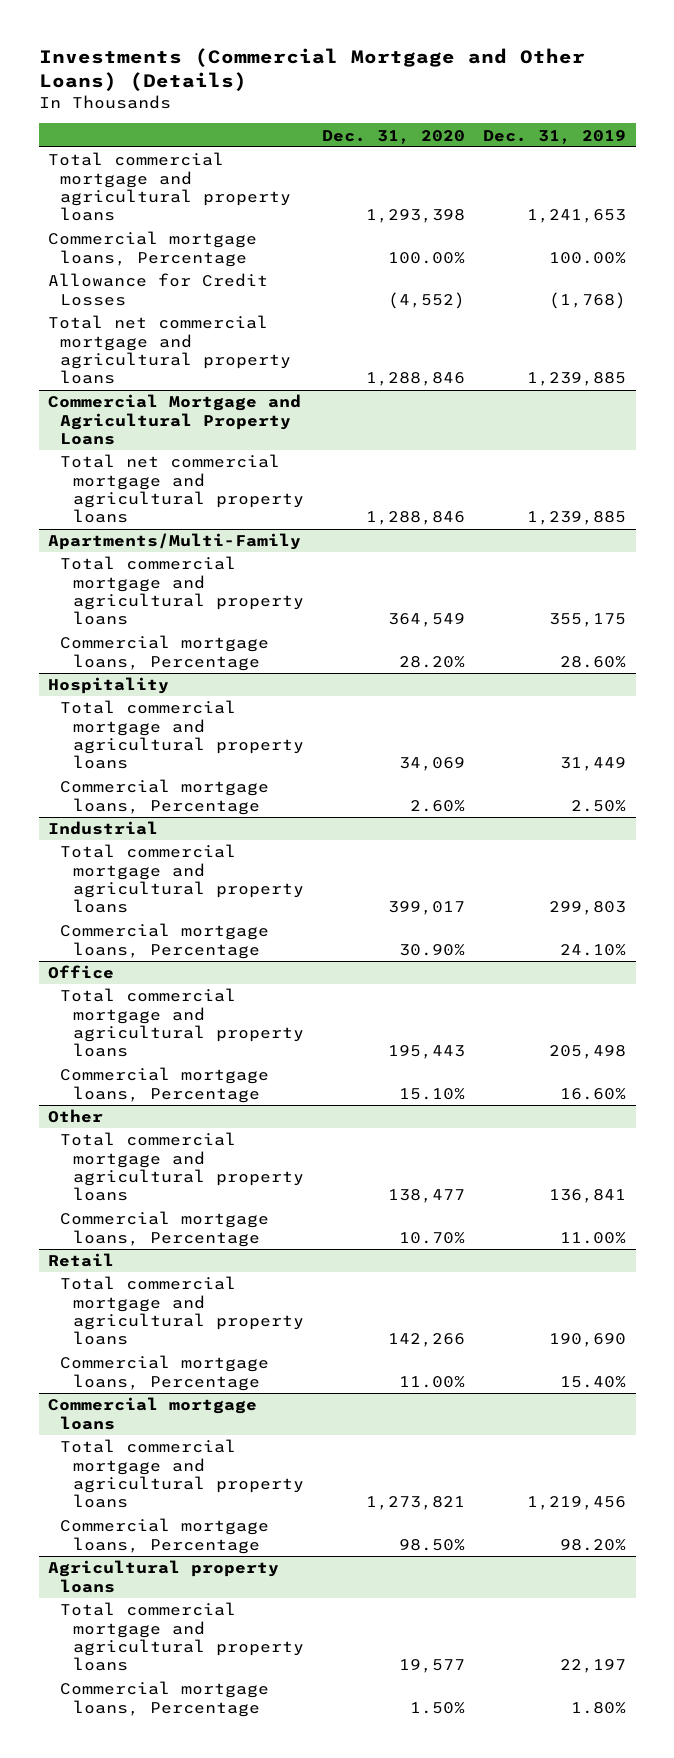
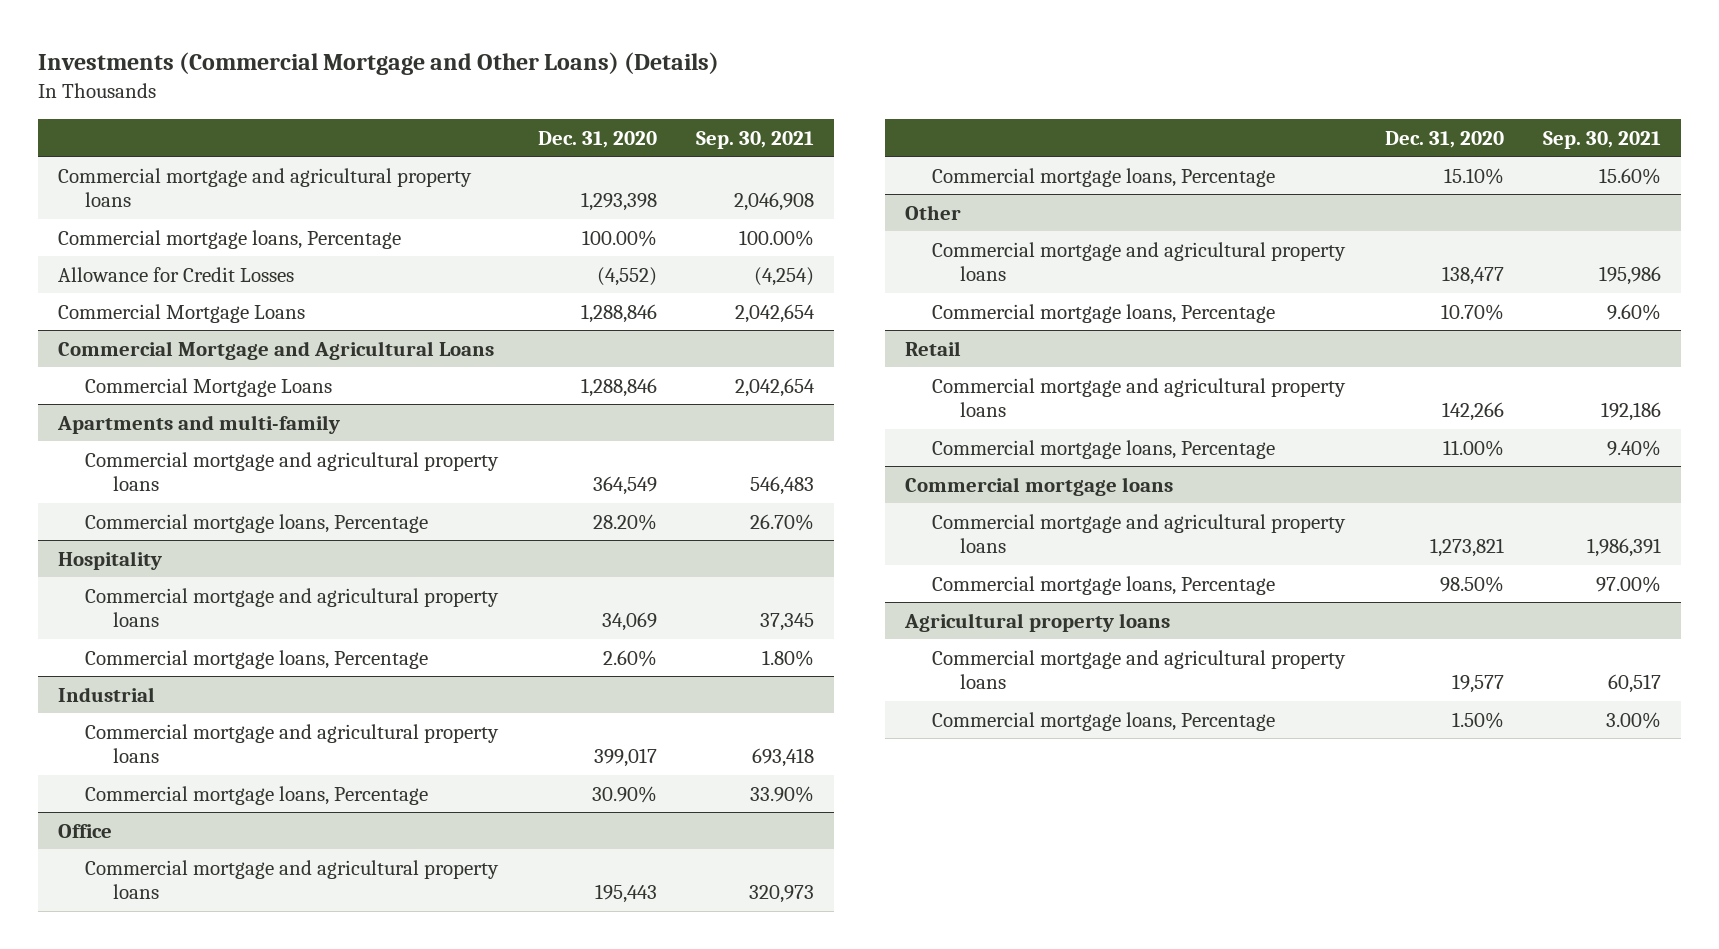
- | Dec. 31, 2020 | Dec. 31, 2019
+ | Dec. 31, 2020 | Sep. 30, 2021
- Total commercial mortgage and agricultural property loans | 1,293,398 | 1,241,653
+ Commercial mortgage and agricultural property loans | 1,293,398 | 2,046,908
- Total net commercial mortgage and agricultural property loans | 1,288,846 | 1,239,885
- Commercial Mortgage and Agricultural Property Loans
- Total net commercial mortgage and agricultural property loans | 1,288,846 | 1,239,885
- Apartments/Multi-Family
- Total commercial mortgage and agricultural property loans | 364,549 | 355,175
+ Commercial Mortgage Loans | 1,288,846 | 2,042,654
+ Commercial Mortgage and Agricultural Loans
+ Commercial Mortgage Loans | 1,288,846 | 2,042,654
+ Apartments and multi-family
+ Commercial mortgage and agricultural property loans | 364,549 | 546,483
@ Hospitality
- Total commercial mortgage and agricultural property loans | 34,069 | 31,449
+ Commercial mortgage and agricultural property loans | 34,069 | 37,345
@ Industrial
- Total commercial mortgage and agricultural property loans | 399,017 | 299,803
+ Commercial mortgage and agricultural property loans | 399,017 | 693,418
@ Office
- Total commercial mortgage and agricultural property loans | 195,443 | 205,498
+ Commercial mortgage and agricultural property loans | 195,443 | 320,973
@ Other
- Total commercial mortgage and agricultural property loans | 138,477 | 136,841
+ Commercial mortgage and agricultural property loans | 138,477 | 195,986
@ Retail
- Total commercial mortgage and agricultural property loans | 142,266 | 190,690
+ Commercial mortgage and agricultural property loans | 142,266 | 192,186
@ Commercial mortgage loans
- Total commercial mortgage and agricultural property loans | 1,273,821 | 1,219,456
+ Commercial mortgage and agricultural property loans | 1,273,821 | 1,986,391
@ Agricultural property loans
- Total commercial mortgage and agricultural property loans | 19,577 | 22,197
+ Commercial mortgage and agricultural property loans | 19,577 | 60,517

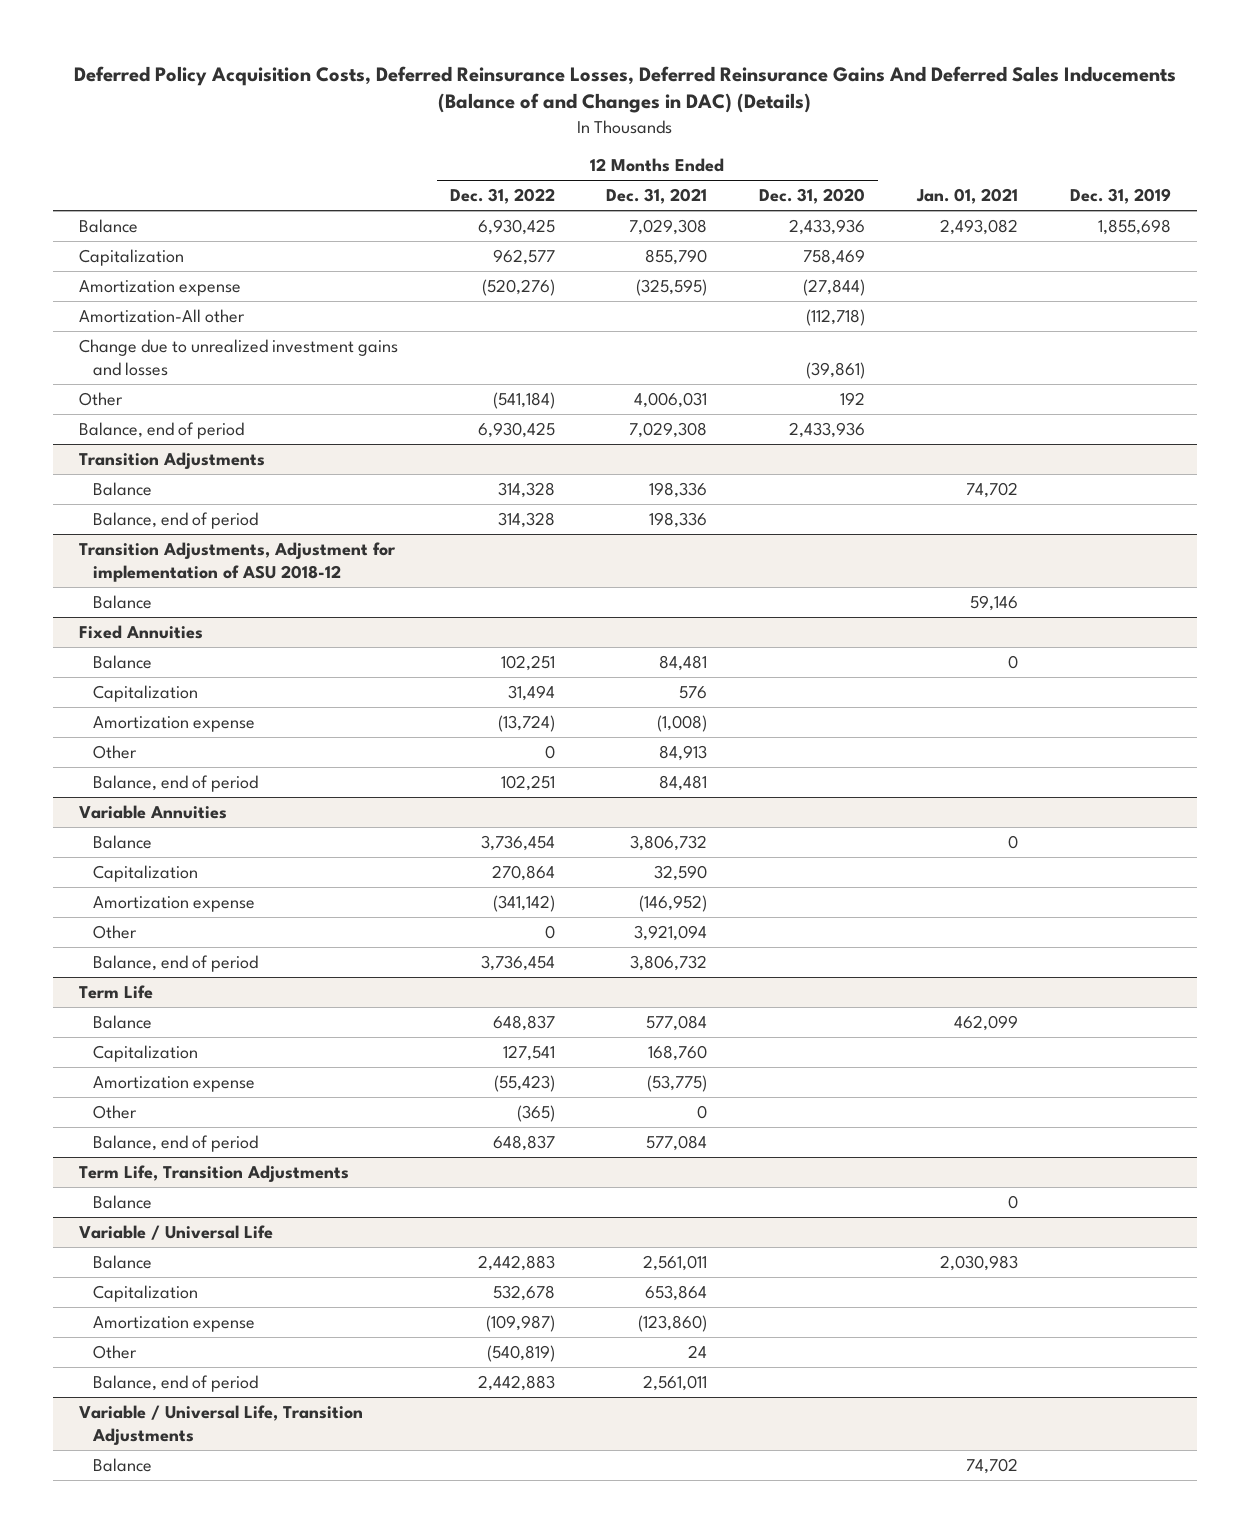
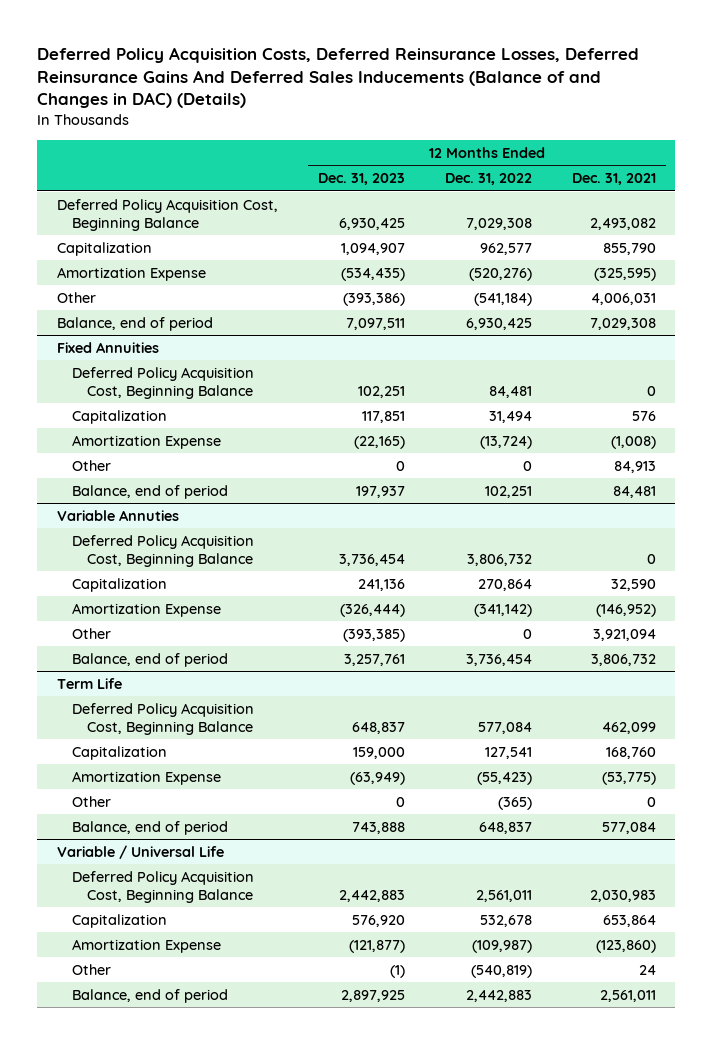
- | 12 Months Ended Dec. 31, 2022 | 12 Months Ended Dec. 31, 2021 | 12 Months Ended Dec. 31, 2020 | Jan. 01, 2021 | Dec. 31, 2019
+ | 12 Months Ended Dec. 31, 2023 | 12 Months Ended Dec. 31, 2022 | 12 Months Ended Dec. 31, 2021
- Balance | 6,930,425 | 7,029,308 | 2,433,936 | 2,493,082 | 1,855,698
+ Deferred Policy Acquisition Cost, Beginning Balance | 6,930,425 | 7,029,308 | 2,493,082
- Amortization expense | (520,276) | (325,595) | (27,844) | |
- Amortization-All other | | | (112,718) | |
- Change due to unrealized investment gains and losses | | | (39,861) | |
+ Amortization Expense | (534,435) | (520,276) | (325,595)
- Transition Adjustments
- Balance | 314,328 | 198,336 | | 74,702 |
- Balance, end of period | 314,328 | 198,336 | | |
- Transition Adjustments, Adjustment for implementation of ASU 2018-12
- Balance | | | | 59,146 |
@ Fixed Annuities
- Balance | 102,251 | 84,481 | | 0 |
+ Deferred Policy Acquisition Cost, Beginning Balance | 102,251 | 84,481 | 0
- Amortization expense | (13,724) | (1,008) | | |
+ Amortization Expense | (22,165) | (13,724) | (1,008)
- Variable Annuities
- Balance | 3,736,454 | 3,806,732 | | 0 |
+ Variable Annuties
+ Deferred Policy Acquisition Cost, Beginning Balance | 3,736,454 | 3,806,732 | 0
- Amortization expense | (341,142) | (146,952) | | |
+ Amortization Expense | (326,444) | (341,142) | (146,952)
@ Term Life
- Balance | 648,837 | 577,084 | | 462,099 |
+ Deferred Policy Acquisition Cost, Beginning Balance | 648,837 | 577,084 | 462,099
- Amortization expense | (55,423) | (53,775) | | |
+ Amortization Expense | (63,949) | (55,423) | (53,775)
- Term Life, Transition Adjustments
- Balance | | | | 0 |
@ Variable / Universal Life
- Balance | 2,442,883 | 2,561,011 | | 2,030,983 |
+ Deferred Policy Acquisition Cost, Beginning Balance | 2,442,883 | 2,561,011 | 2,030,983
- Amortization expense | (109,987) | (123,860) | | |
+ Amortization Expense | (121,877) | (109,987) | (123,860)
- Variable / Universal Life, Transition Adjustments
- Balance | | | | 74,702 |

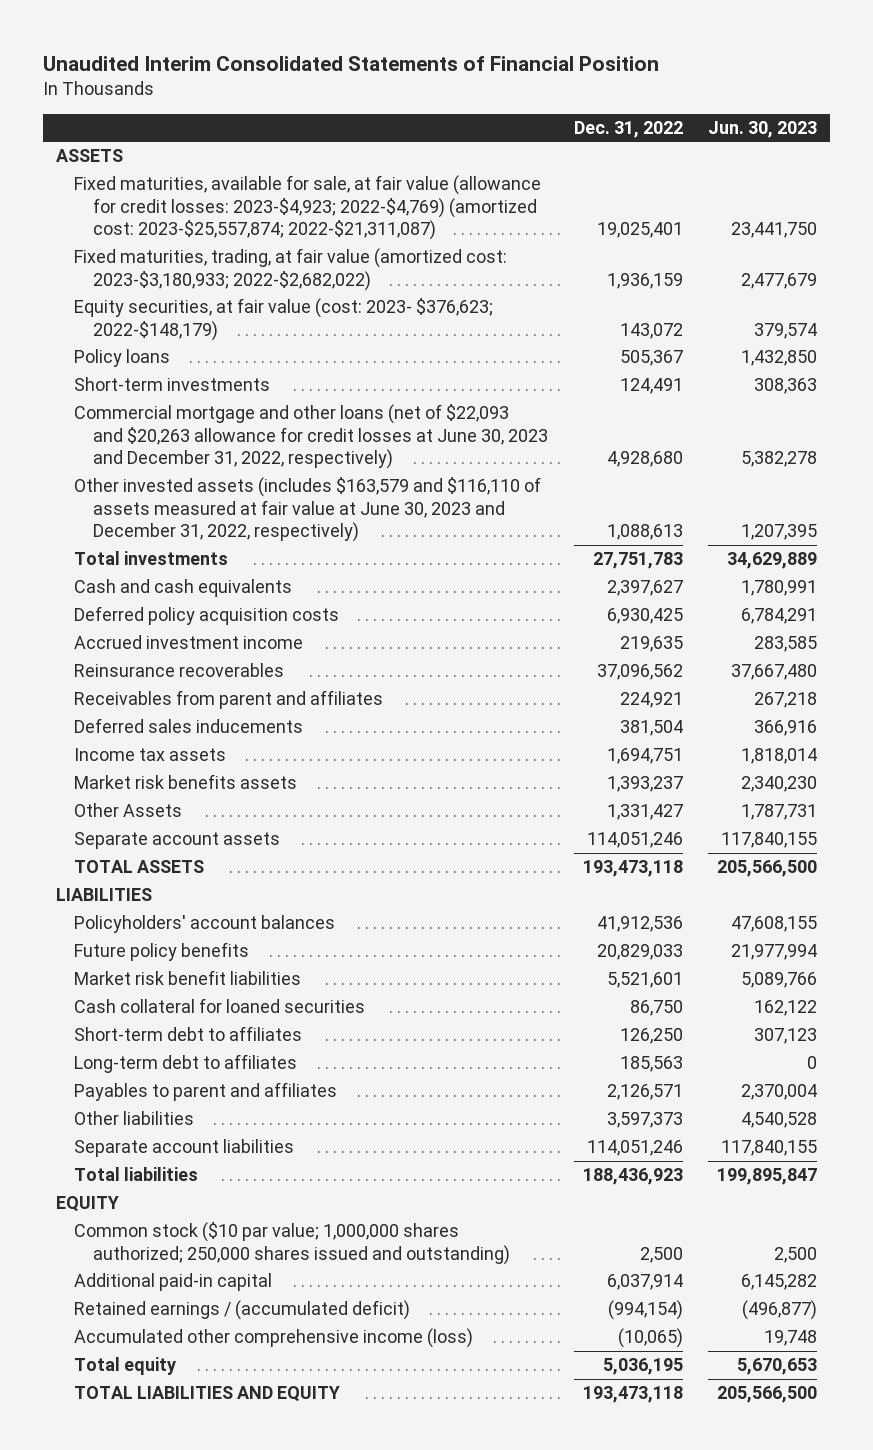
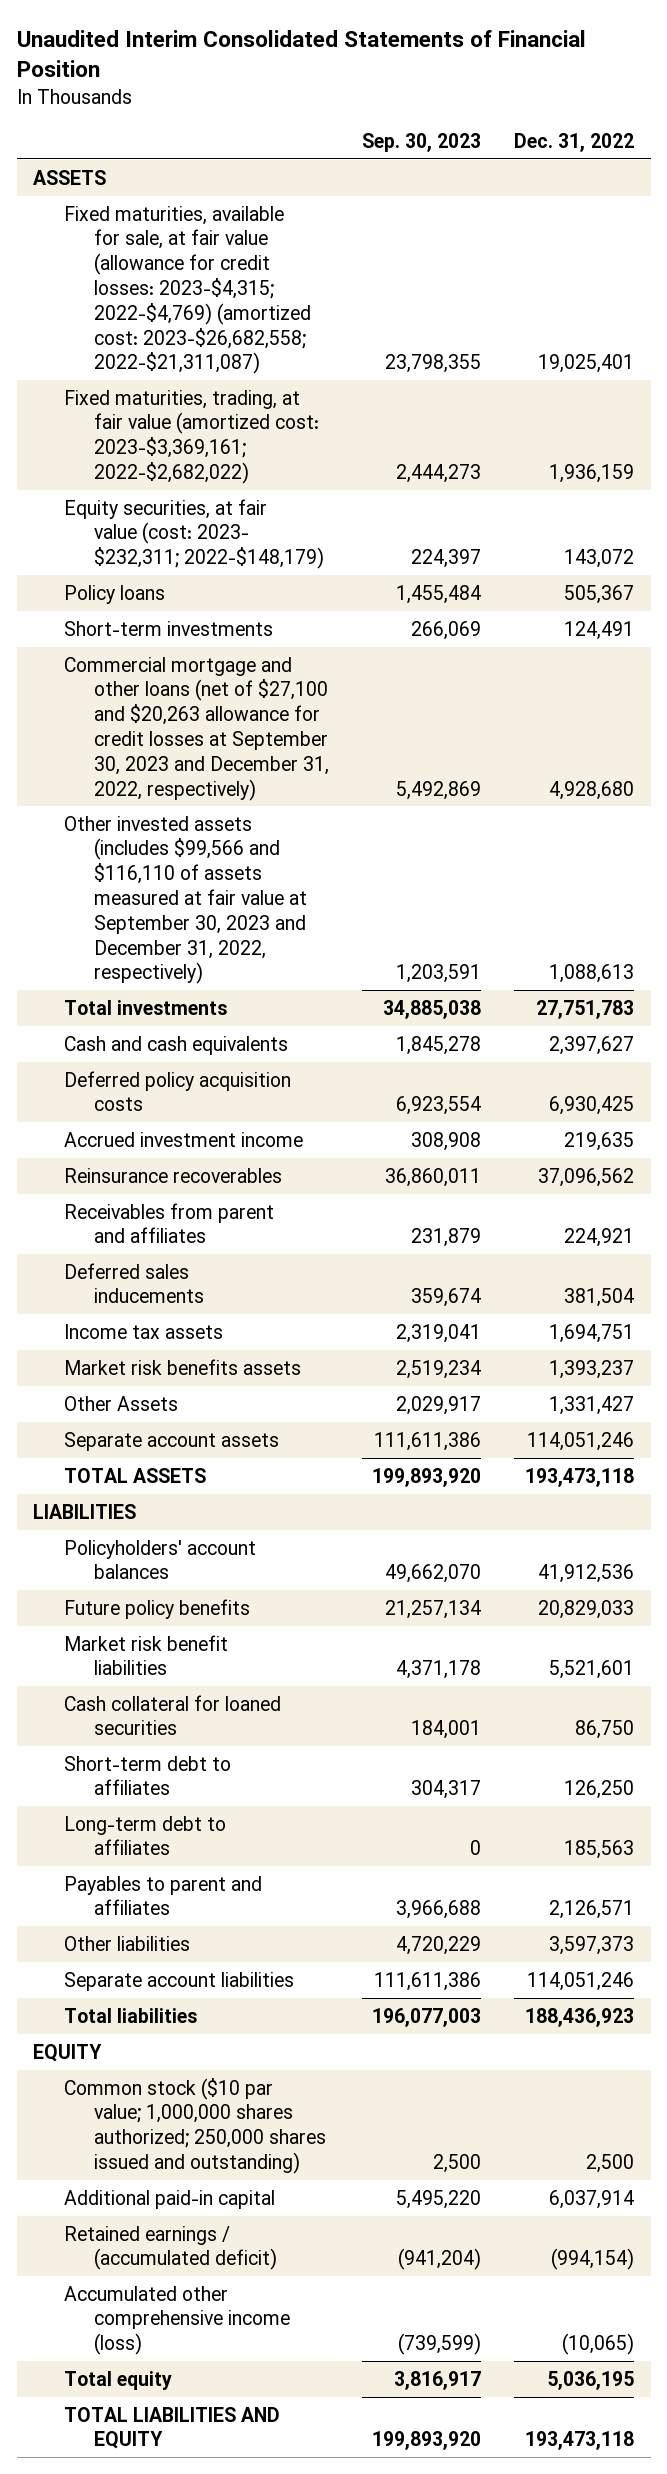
- | Dec. 31, 2022 | Jun. 30, 2023
+ | Sep. 30, 2023 | Dec. 31, 2022
- Fixed maturities, available for sale, at fair value (allowance for credit losses: 2023-$4,923; 2022-$4,769) (amortized cost: 2023-$25,557,874; 2022-$21,311,087) | 19,025,401 | 23,441,750
- Fixed maturities, trading, at fair value (amortized cost: 2023-$3,180,933; 2022-$2,682,022) | 1,936,159 | 2,477,679
- Equity securities, at fair value (cost: 2023- $376,623; 2022-$148,179) | 143,072 | 379,574
+ Fixed maturities, available for sale, at fair value (allowance for credit losses: 2023-$4,315; 2022-$4,769) (amortized cost: 2023-$26,682,558; 2022-$21,311,087) | 23,798,355 | 19,025,401
+ Fixed maturities, trading, at fair value (amortized cost: 2023-$3,369,161; 2022-$2,682,022) | 2,444,273 | 1,936,159
+ Equity securities, at fair value (cost: 2023- $232,311; 2022-$148,179) | 224,397 | 143,072
- Commercial mortgage and other loans (net of $22,093 and $20,263 allowance for credit losses at June 30, 2023 and December 31, 2022, respectively) | 4,928,680 | 5,382,278
- Other invested assets (includes $163,579 and $116,110 of assets measured at fair value at June 30, 2023 and December 31, 2022, respectively) | 1,088,613 | 1,207,395
+ Commercial mortgage and other loans (net of $27,100 and $20,263 allowance for credit losses at September 30, 2023 and December 31, 2022, respectively) | 5,492,869 | 4,928,680
+ Other invested assets (includes $99,566 and $116,110 of assets measured at fair value at September 30, 2023 and December 31, 2022, respectively) | 1,203,591 | 1,088,613

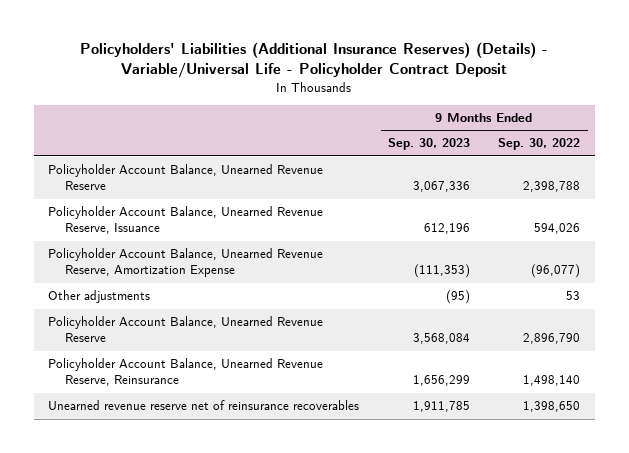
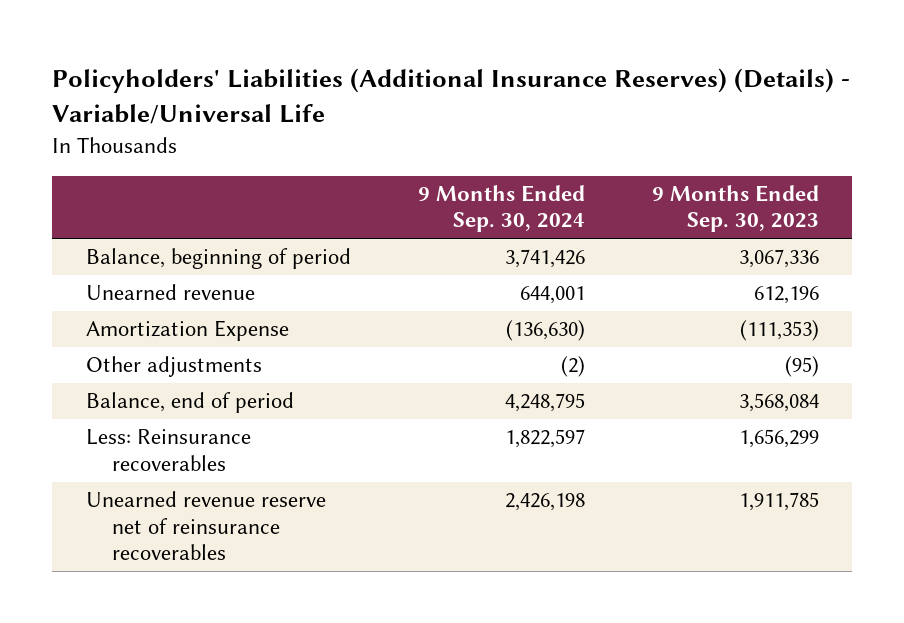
- Policyholders' Liabilities (Additional Insurance Reserves) (Details) - Variable/Universal Life - Policyholder Contract Deposit
+ Policyholders' Liabilities (Additional Insurance Reserves) (Details) - Variable/Universal Life
- | 9 Months Ended Sep. 30, 2023 | 9 Months Ended Sep. 30, 2022
+ | 9 Months Ended Sep. 30, 2024 | 9 Months Ended Sep. 30, 2023
- Policyholder Account Balance, Unearned Revenue Reserve | 3,067,336 | 2,398,788
- Policyholder Account Balance, Unearned Revenue Reserve, Issuance | 612,196 | 594,026
- Policyholder Account Balance, Unearned Revenue Reserve, Amortization Expense | (111,353) | (96,077)
+ Balance, beginning of period | 3,741,426 | 3,067,336
+ Unearned revenue | 644,001 | 612,196
+ Amortization Expense | (136,630) | (111,353)
- Policyholder Account Balance, Unearned Revenue Reserve | 3,568,084 | 2,896,790
- Policyholder Account Balance, Unearned Revenue Reserve, Reinsurance | 1,656,299 | 1,498,140
+ Balance, end of period | 4,248,795 | 3,568,084
+ Less: Reinsurance recoverables | 1,822,597 | 1,656,299

